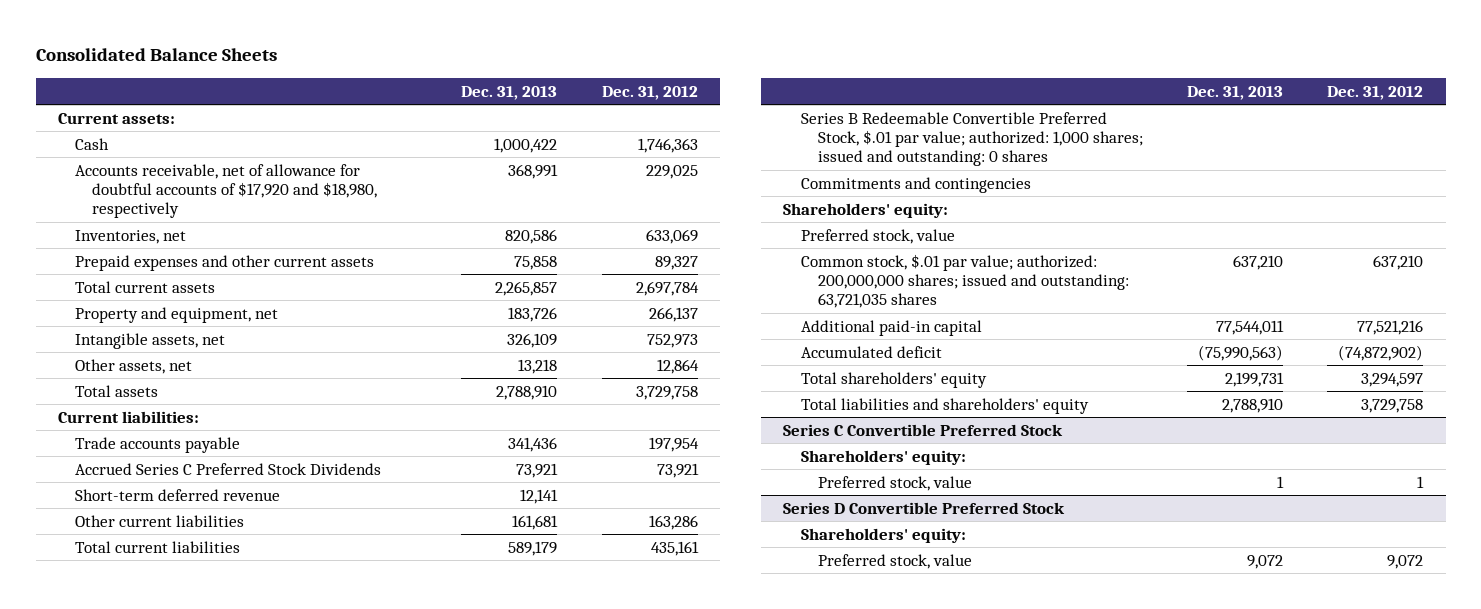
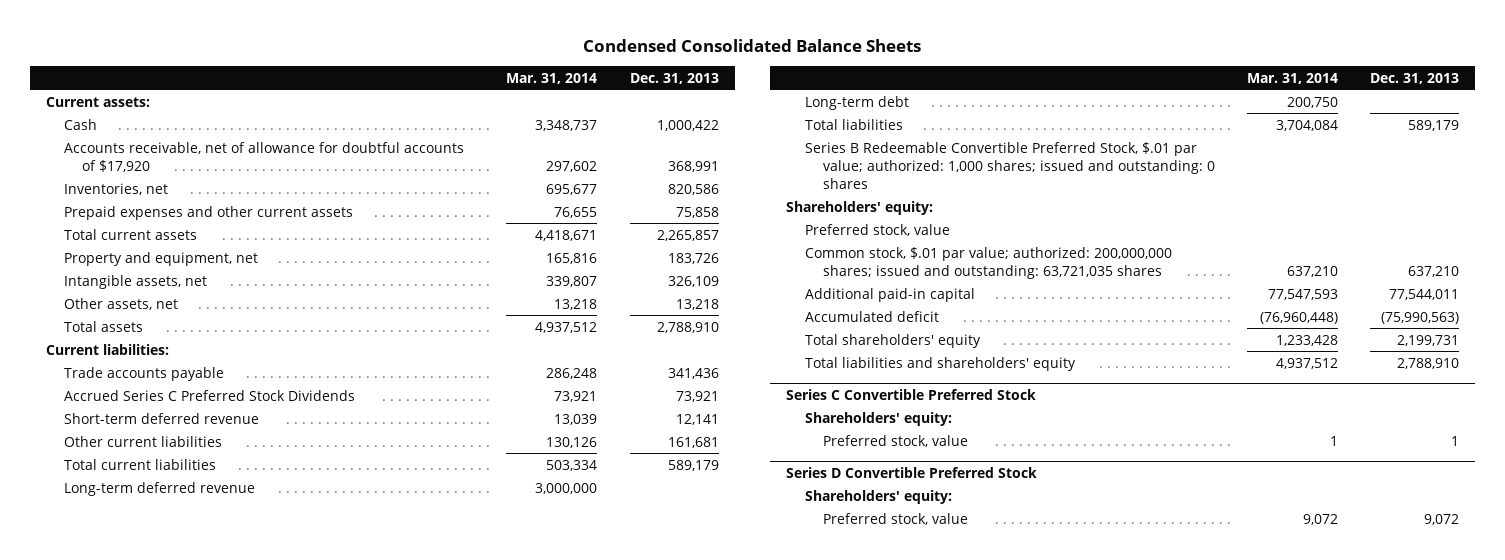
- Consolidated Balance Sheets
+ Condensed Consolidated Balance Sheets
- | Dec. 31, 2013 | Dec. 31, 2012
+ | Mar. 31, 2014 | Dec. 31, 2013
- Accounts receivable, net of allowance for doubtful accounts of $17,920 and $18,980, respectively | 368,991 | 229,025
+ Accounts receivable, net of allowance for doubtful accounts of $17,920 | 297,602 | 368,991
+ Long-term deferred revenue | 3,000,000 |
+ Long-term debt | 200,750 |
+ Total liabilities | 3,704,084 | 589,179
- Commitments and contingencies

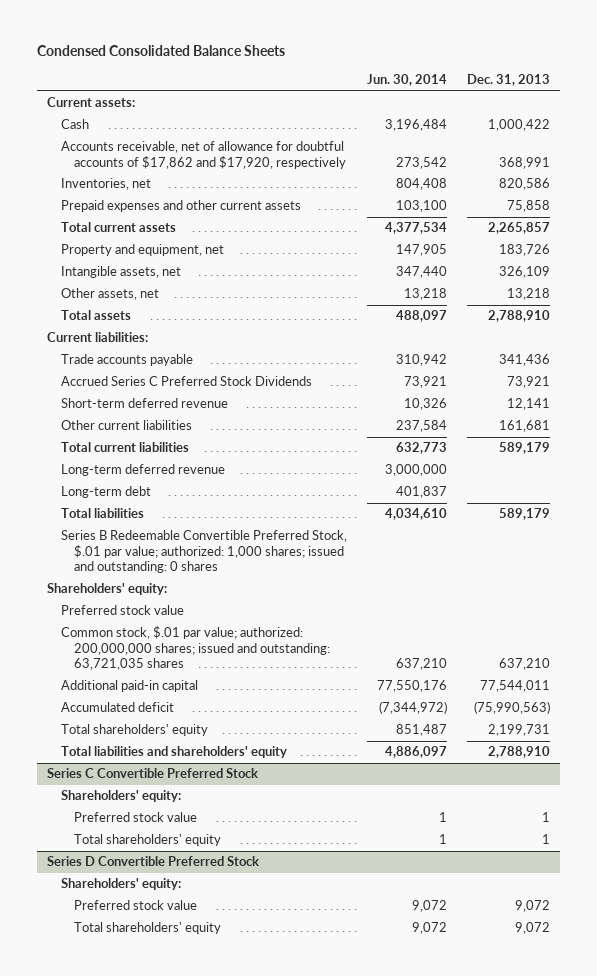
- | Mar. 31, 2014 | Dec. 31, 2013
+ | Jun. 30, 2014 | Dec. 31, 2013
- Accounts receivable, net of allowance for doubtful accounts of $17,920 | 297,602 | 368,991
+ Accounts receivable, net of allowance for doubtful accounts of $17,862 and $17,920, respectively | 273,542 | 368,991
- Preferred stock, value
+ Preferred stock value
@ Series C Convertible Preferred Stock
- Preferred stock, value | 1 | 1
+ Preferred stock value | 1 | 1
+ Total shareholders' equity | 1 | 1
@ Series D Convertible Preferred Stock
- Preferred stock, value | 9,072 | 9,072
+ Preferred stock value | 9,072 | 9,072
+ Total shareholders' equity | 9,072 | 9,072

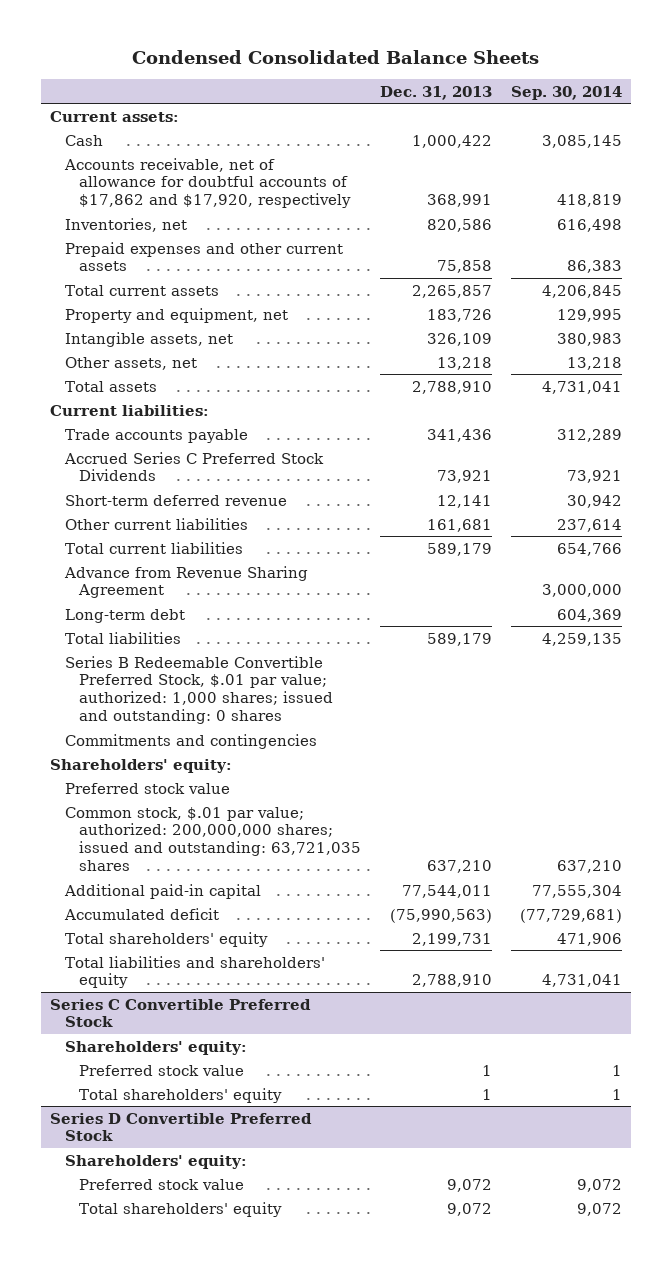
- | Jun. 30, 2014 | Dec. 31, 2013
+ | Dec. 31, 2013 | Sep. 30, 2014
- Long-term deferred revenue | 3,000,000 |
+ Advance from Revenue Sharing Agreement | | 3,000,000
+ Commitments and contingencies

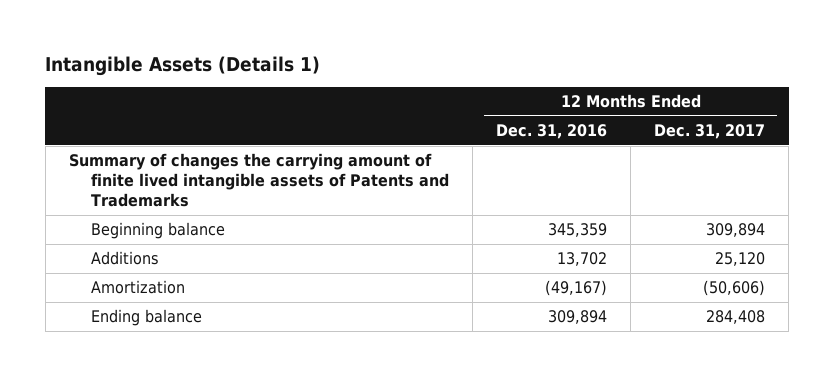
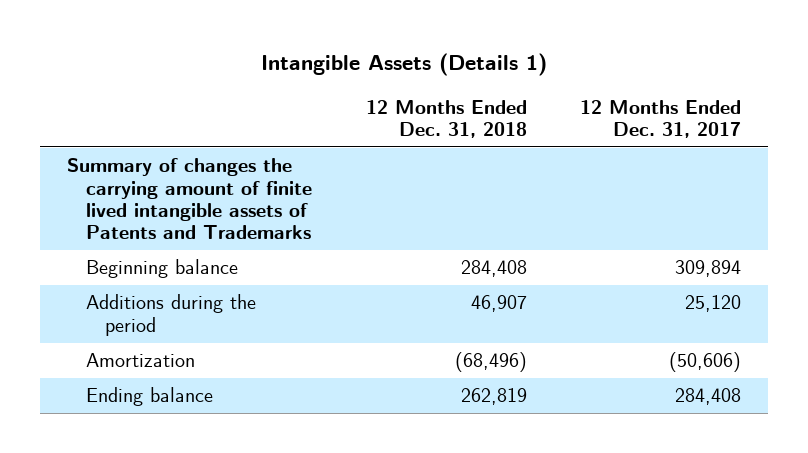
- | 12 Months Ended Dec. 31, 2016 | 12 Months Ended Dec. 31, 2017
+ | 12 Months Ended Dec. 31, 2018 | 12 Months Ended Dec. 31, 2017
- Additions | 13,702 | 25,120
+ Additions during the period | 46,907 | 25,120

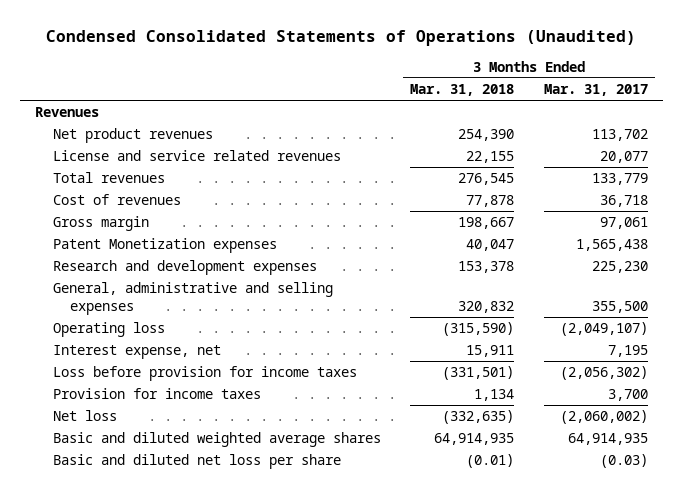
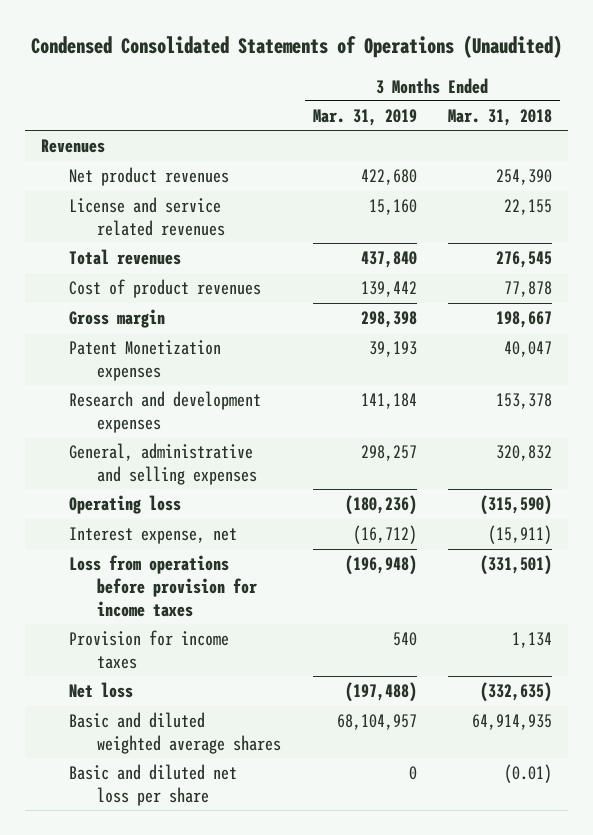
- | 3 Months Ended Mar. 31, 2018 | 3 Months Ended Mar. 31, 2017
+ | 3 Months Ended Mar. 31, 2019 | 3 Months Ended Mar. 31, 2018
- Cost of revenues | 77,878 | 36,718
+ Cost of product revenues | 139,442 | 77,878
- Interest expense, net | 15,911 | 7,195
- Loss before provision for income taxes | (331,501) | (2,056,302)
+ Interest expense, net | (16,712) | (15,911)
+ Loss from operations before provision for income taxes | (196,948) | (331,501)

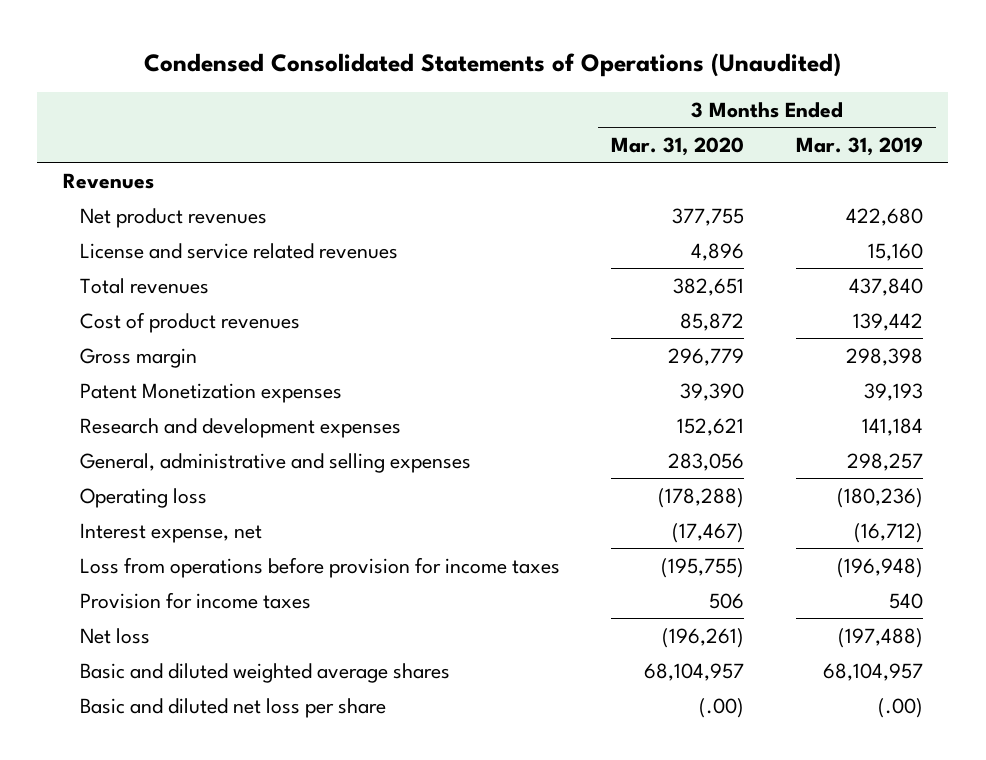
- | 3 Months Ended Mar. 31, 2019 | 3 Months Ended Mar. 31, 2018
+ | 3 Months Ended Mar. 31, 2020 | 3 Months Ended Mar. 31, 2019
- Basic and diluted net loss per share | 0 | (0.01)
+ Basic and diluted net loss per share | (.00) | (.00)

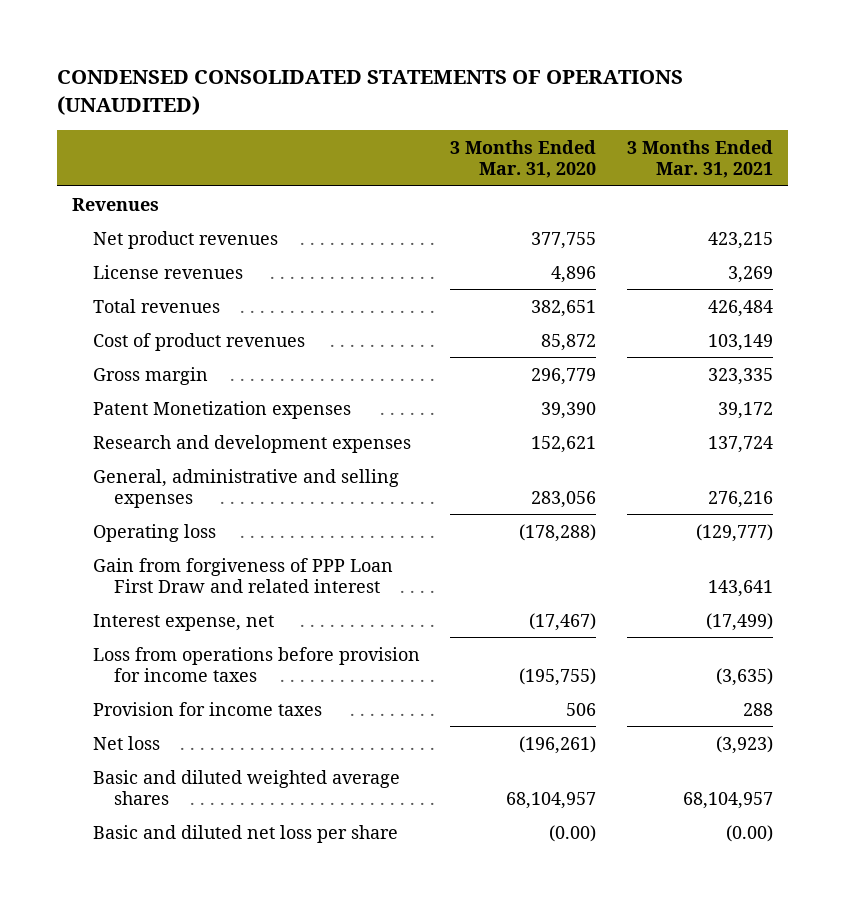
- Condensed Consolidated Statements of Operations (Unaudited)
+ CONDENSED CONSOLIDATED STATEMENTS OF OPERATIONS (UNAUDITED)
- | 3 Months Ended Mar. 31, 2020 | 3 Months Ended Mar. 31, 2019
+ | 3 Months Ended Mar. 31, 2020 | 3 Months Ended Mar. 31, 2021
- License and service related revenues | 4,896 | 15,160
+ License revenues | 4,896 | 3,269
+ Gain from forgiveness of PPP Loan First Draw and related interest | | 143,641
- Basic and diluted net loss per share | (.00) | (.00)
+ Basic and diluted net loss per share | (0.00) | (0.00)

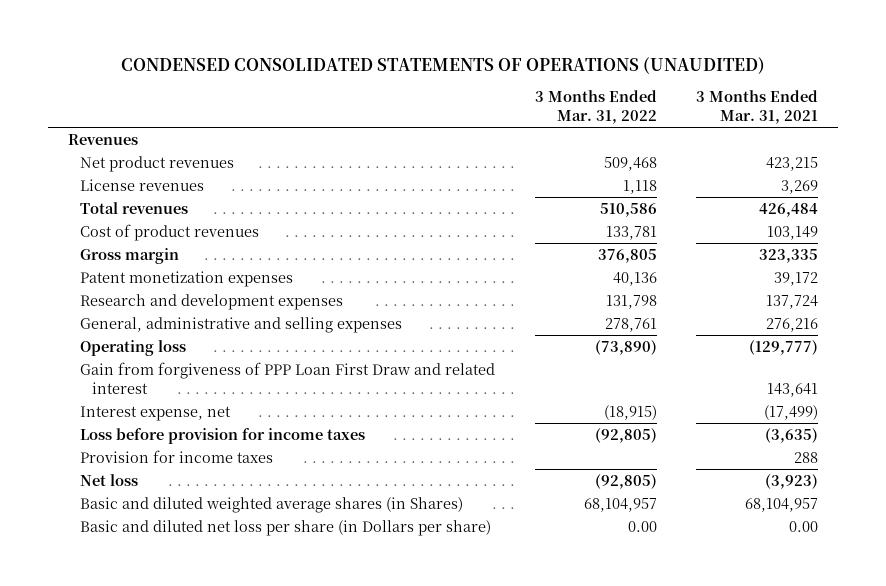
- | 3 Months Ended Mar. 31, 2020 | 3 Months Ended Mar. 31, 2021
+ | 3 Months Ended Mar. 31, 2022 | 3 Months Ended Mar. 31, 2021
- Patent Monetization expenses | 39,390 | 39,172
+ Patent monetization expenses | 40,136 | 39,172
- Loss from operations before provision for income taxes | (195,755) | (3,635)
+ Loss before provision for income taxes | (92,805) | (3,635)
- Basic and diluted weighted average shares | 68,104,957 | 68,104,957
- Basic and diluted net loss per share | (0.00) | (0.00)
+ Basic and diluted weighted average shares (in Shares) | 68,104,957 | 68,104,957
+ Basic and diluted net loss per share (in Dollars per share) | 0.00 | 0.00

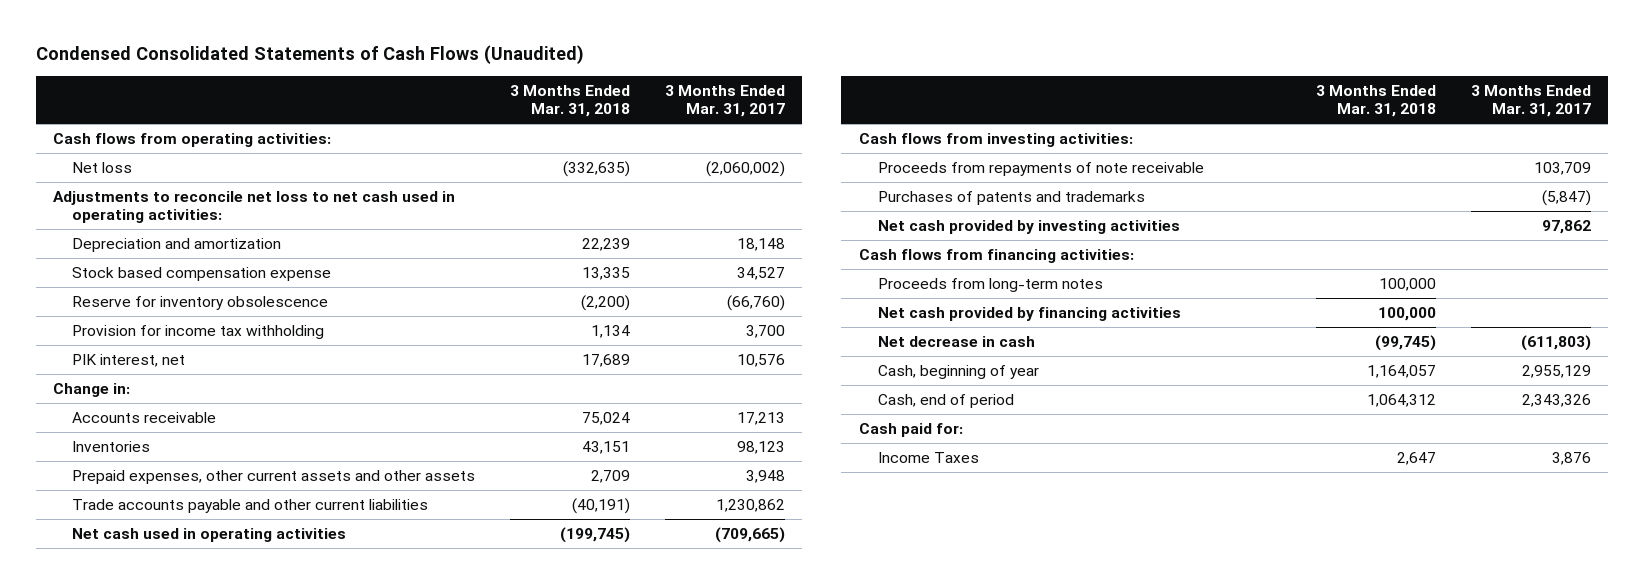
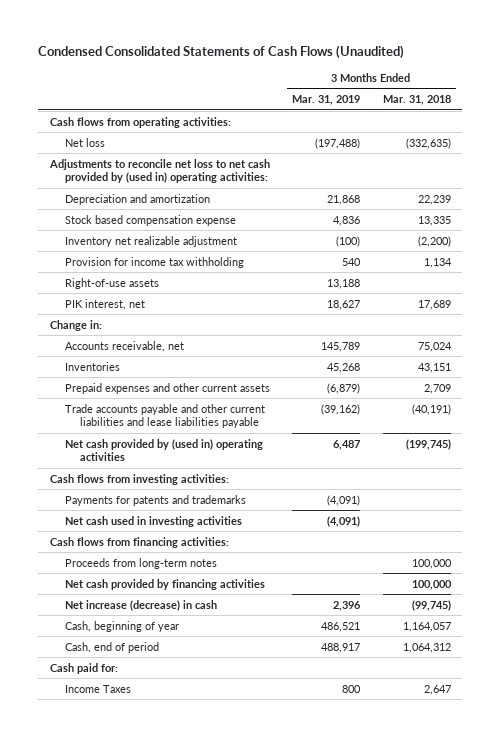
- | 3 Months Ended Mar. 31, 2018 | 3 Months Ended Mar. 31, 2017
+ | 3 Months Ended Mar. 31, 2019 | 3 Months Ended Mar. 31, 2018
- Adjustments to reconcile net loss to net cash used in operating activities:
+ Adjustments to reconcile net loss to net cash provided by (used in) operating activities:
- Reserve for inventory obsolescence | (2,200) | (66,760)
+ Inventory net realizable adjustment | (100) | (2,200)
+ Right-of-use assets | 13,188 |
- Accounts receivable | 75,024 | 17,213
+ Accounts receivable, net | 145,789 | 75,024
- Prepaid expenses, other current assets and other assets | 2,709 | 3,948
- Trade accounts payable and other current liabilities | (40,191) | 1,230,862
- Net cash used in operating activities | (199,745) | (709,665)
+ Prepaid expenses and other current assets | (6,879) | 2,709
+ Trade accounts payable and other current liabilities and lease liabilities payable | (39,162) | (40,191)
+ Net cash provided by (used in) operating activities | 6,487 | (199,745)
- Proceeds from repayments of note receivable | | 103,709
- Purchases of patents and trademarks | | (5,847)
- Net cash provided by investing activities | | 97,862
+ Payments for patents and trademarks | (4,091) |
+ Net cash used in investing activities | (4,091) |
- Net decrease in cash | (99,745) | (611,803)
+ Net increase (decrease) in cash | 2,396 | (99,745)

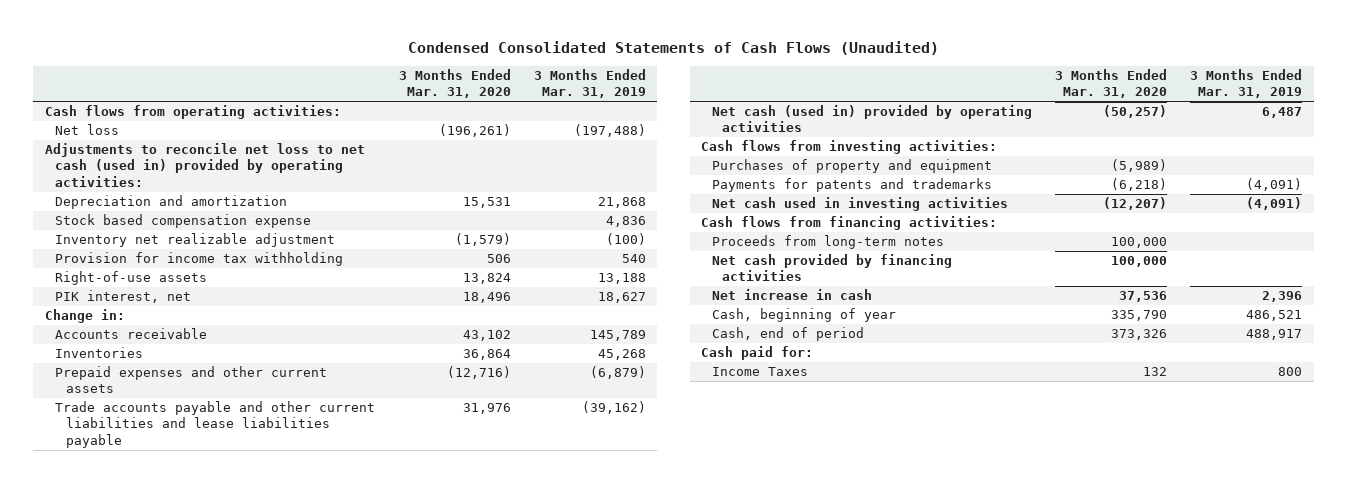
- | 3 Months Ended Mar. 31, 2019 | 3 Months Ended Mar. 31, 2018
+ | 3 Months Ended Mar. 31, 2020 | 3 Months Ended Mar. 31, 2019
- Adjustments to reconcile net loss to net cash provided by (used in) operating activities:
+ Adjustments to reconcile net loss to net cash (used in) provided by operating activities:
- Accounts receivable, net | 145,789 | 75,024
+ Accounts receivable | 43,102 | 145,789
- Net cash provided by (used in) operating activities | 6,487 | (199,745)
+ Net cash (used in) provided by operating activities | (50,257) | 6,487
+ Purchases of property and equipment | (5,989) |
- Net increase (decrease) in cash | 2,396 | (99,745)
+ Net increase in cash | 37,536 | 2,396

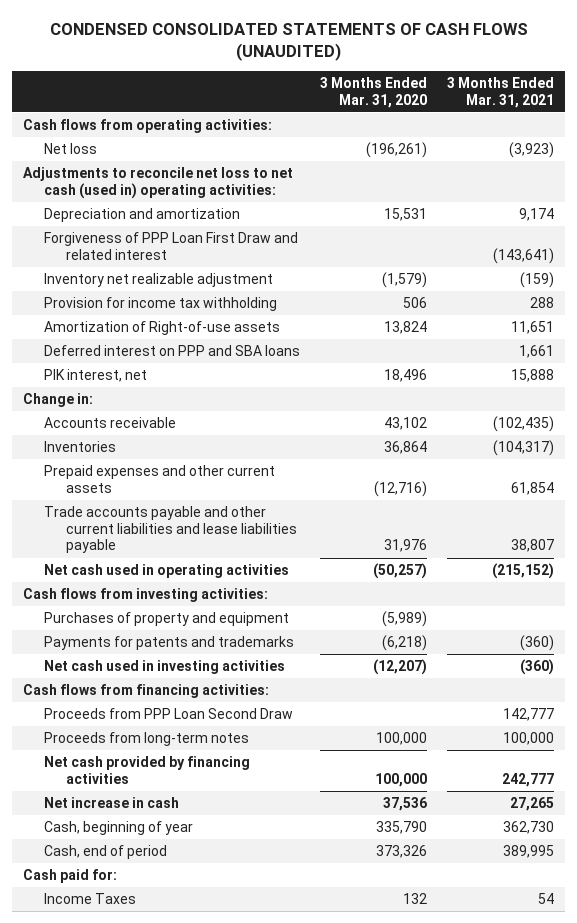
- Condensed Consolidated Statements of Cash Flows (Unaudited)
+ CONDENSED CONSOLIDATED STATEMENTS OF CASH FLOWS (UNAUDITED)
- | 3 Months Ended Mar. 31, 2020 | 3 Months Ended Mar. 31, 2019
+ | 3 Months Ended Mar. 31, 2020 | 3 Months Ended Mar. 31, 2021
- Adjustments to reconcile net loss to net cash (used in) provided by operating activities:
+ Adjustments to reconcile net loss to net cash (used in) operating activities:
- Stock based compensation expense | | 4,836
+ Forgiveness of PPP Loan First Draw and related interest | | (143,641)
- Right-of-use assets | 13,824 | 13,188
+ Amortization of Right-of-use assets | 13,824 | 11,651
+ Deferred interest on PPP and SBA loans | | 1,661
- Net cash (used in) provided by operating activities | (50,257) | 6,487
+ Net cash used in operating activities | (50,257) | (215,152)
+ Proceeds from PPP Loan Second Draw | | 142,777

